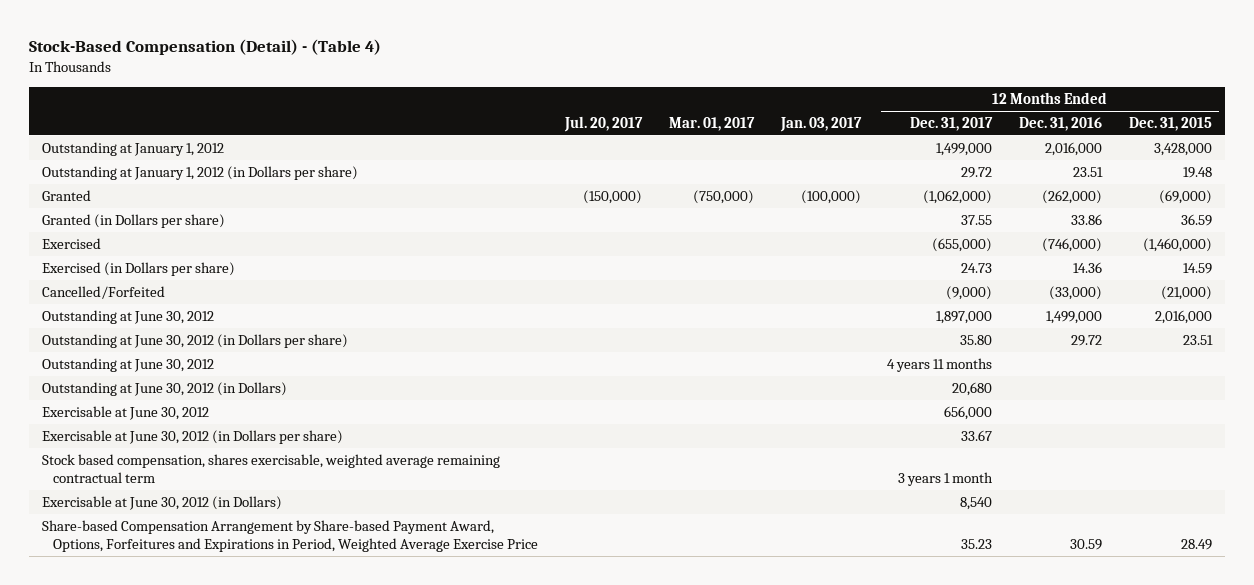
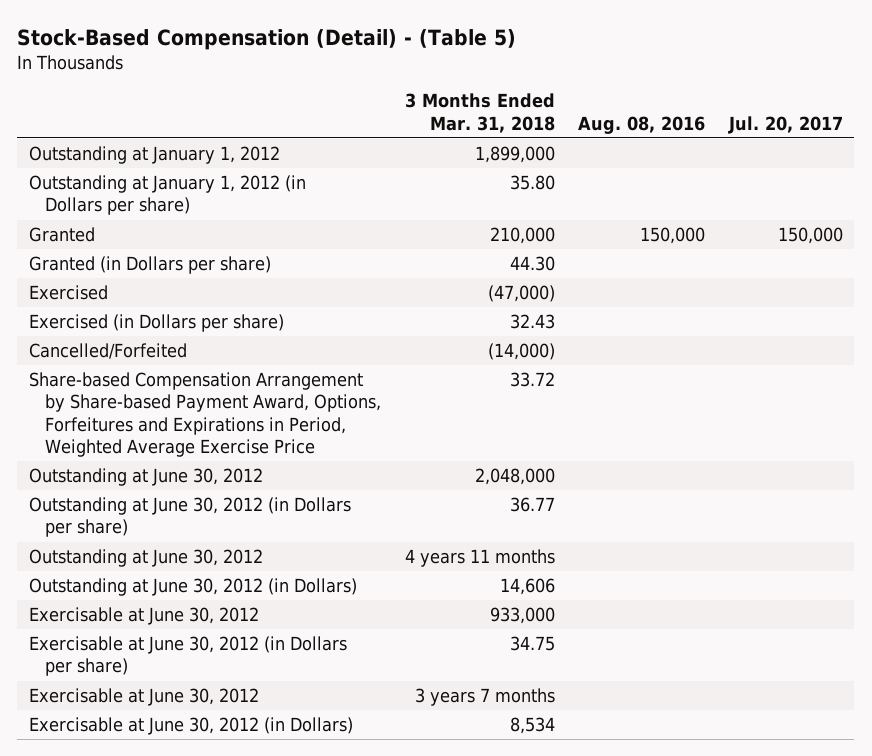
- Stock-Based Compensation (Detail) - (Table 4)
+ Stock-Based Compensation (Detail) - (Table 5)
- | Jul. 20, 2017 | Mar. 01, 2017 | Jan. 03, 2017 | 12 Months Ended Dec. 31, 2017 | 12 Months Ended Dec. 31, 2016 | 12 Months Ended Dec. 31, 2015
+ | 3 Months Ended Mar. 31, 2018 | Aug. 08, 2016 | Jul. 20, 2017
- Granted | (150,000) | (750,000) | (100,000) | (1,062,000) | (262,000) | (69,000)
+ Granted | 210,000 | 150,000 | 150,000
moved up: Share-based Compensation Arrangement by Share-based Payment Award, Options, Forfeitures and Expirations in Period, Weighted Average Exercise Price | 33.72 | |
- Stock based compensation, shares exercisable, weighted average remaining contractual term | | | | 3 years 1 month | |
+ Exercisable at June 30, 2012 | 3 years 7 months | |

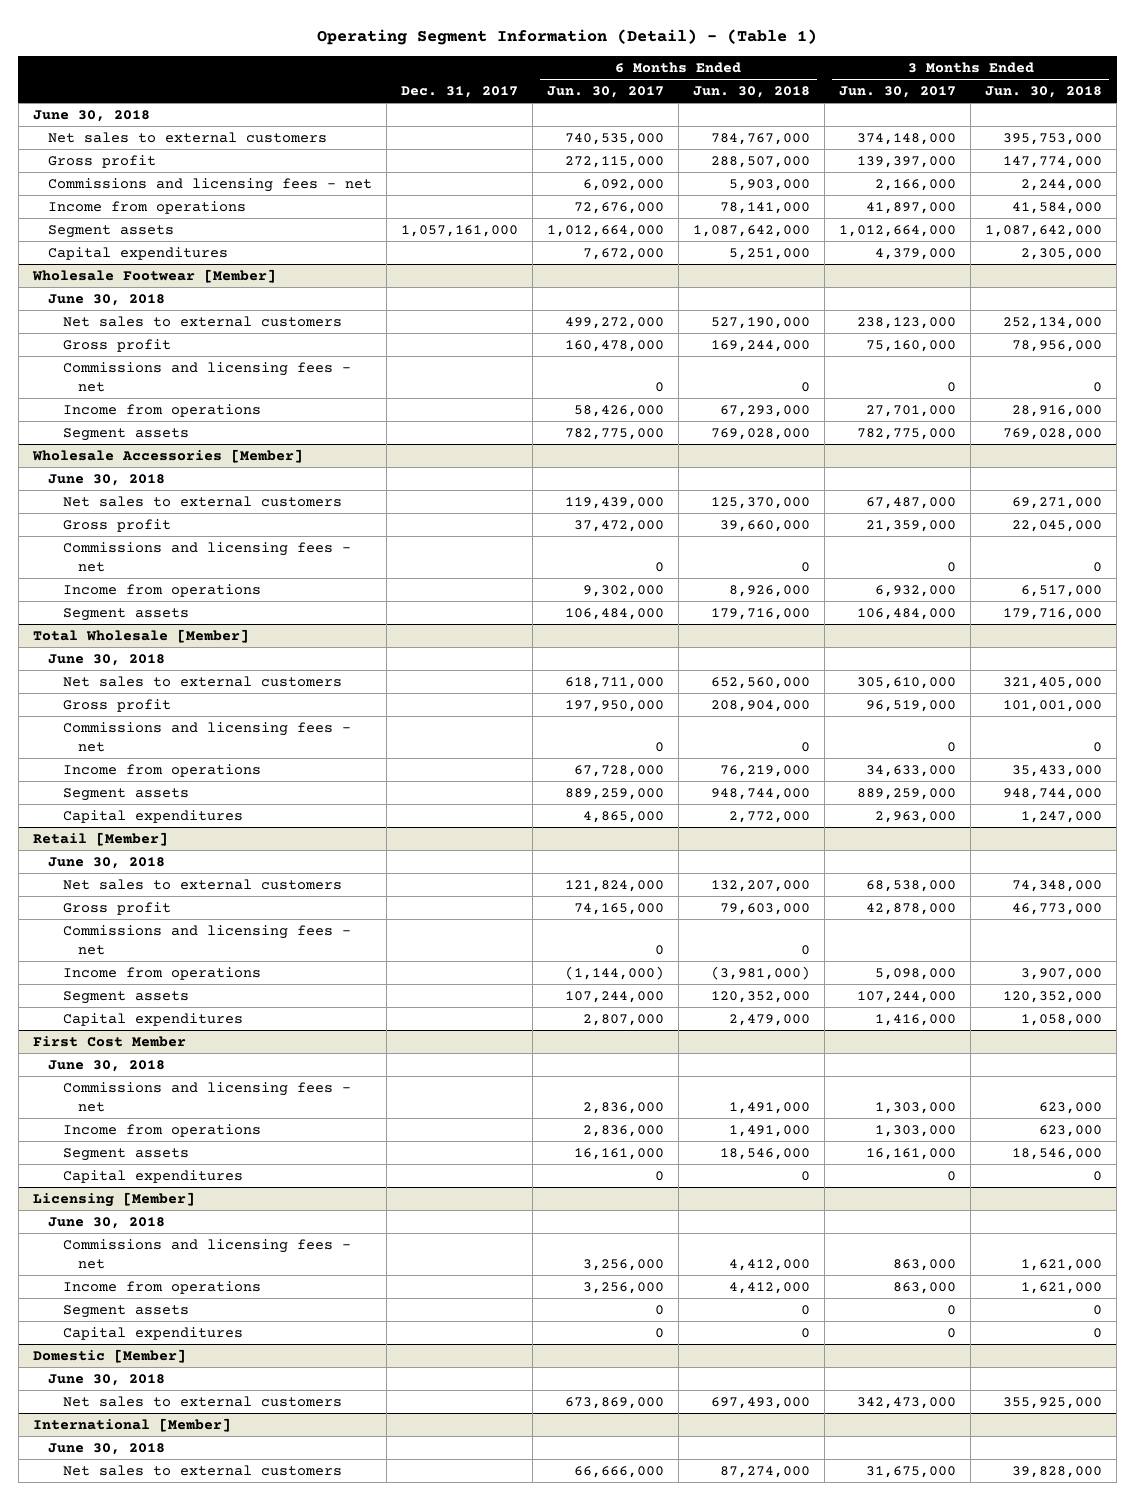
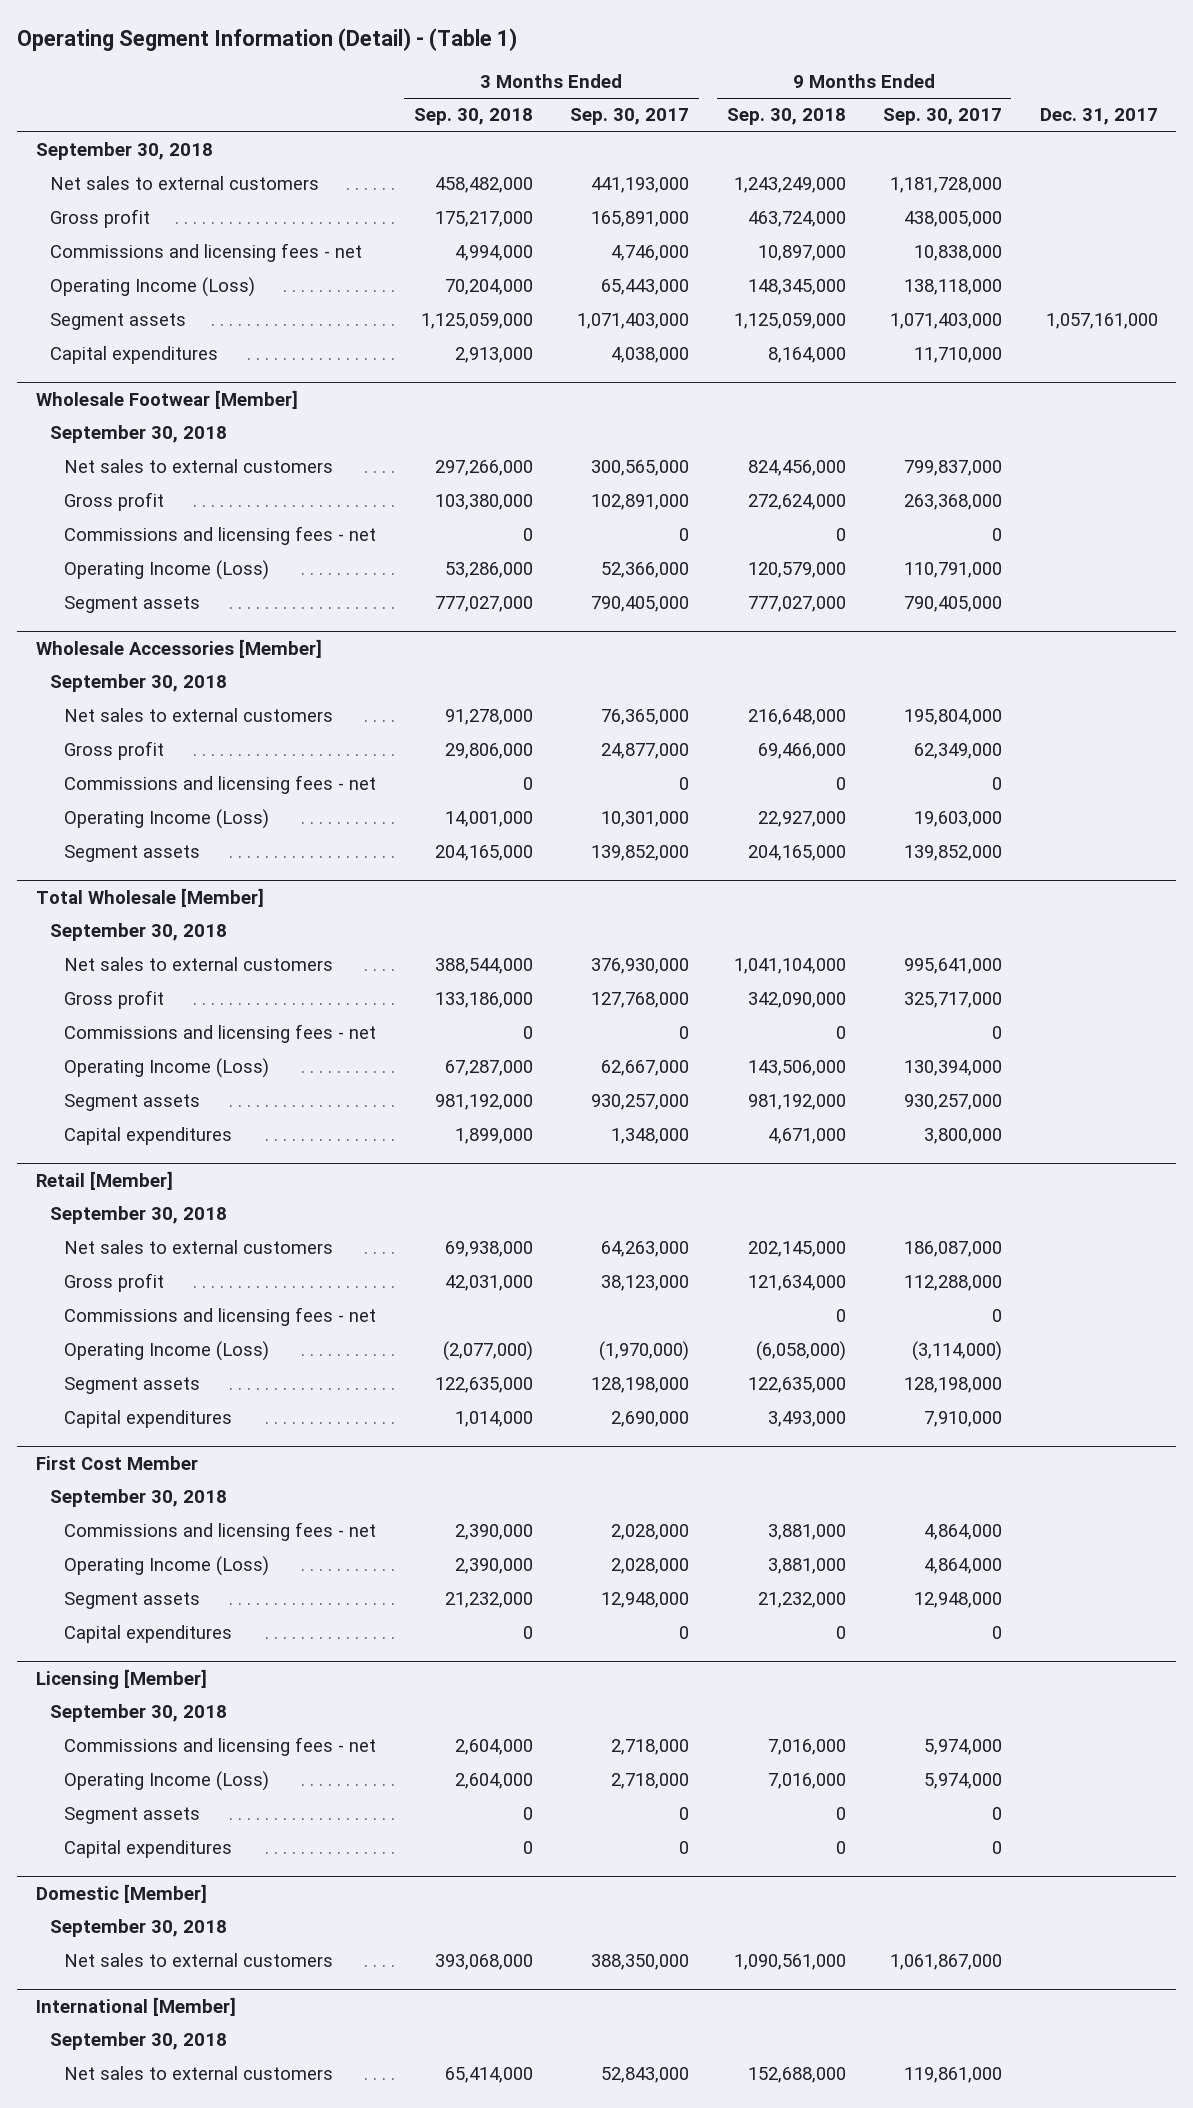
- | Dec. 31, 2017 | 6 Months Ended Jun. 30, 2017 | 6 Months Ended Jun. 30, 2018 | 3 Months Ended Jun. 30, 2017 | 3 Months Ended Jun. 30, 2018
+ | 3 Months Ended Sep. 30, 2018 | 3 Months Ended Sep. 30, 2017 | 9 Months Ended Sep. 30, 2018 | 9 Months Ended Sep. 30, 2017 | Dec. 31, 2017
- June 30, 2018
+ September 30, 2018
- Income from operations | | 72,676,000 | 78,141,000 | 41,897,000 | 41,584,000
+ Operating Income (Loss) | 70,204,000 | 65,443,000 | 148,345,000 | 138,118,000 |
@ Wholesale Footwear [Member]
- June 30, 2018
+ September 30, 2018
- Income from operations | | 58,426,000 | 67,293,000 | 27,701,000 | 28,916,000
+ Operating Income (Loss) | 53,286,000 | 52,366,000 | 120,579,000 | 110,791,000 |
@ Wholesale Accessories [Member]
- June 30, 2018
+ September 30, 2018
- Income from operations | | 9,302,000 | 8,926,000 | 6,932,000 | 6,517,000
+ Operating Income (Loss) | 14,001,000 | 10,301,000 | 22,927,000 | 19,603,000 |
@ Total Wholesale [Member]
- June 30, 2018
+ September 30, 2018
- Income from operations | | 67,728,000 | 76,219,000 | 34,633,000 | 35,433,000
+ Operating Income (Loss) | 67,287,000 | 62,667,000 | 143,506,000 | 130,394,000 |
@ Retail [Member]
- June 30, 2018
+ September 30, 2018
- Income from operations | | (1,144,000) | (3,981,000) | 5,098,000 | 3,907,000
+ Operating Income (Loss) | (2,077,000) | (1,970,000) | (6,058,000) | (3,114,000) |
@ First Cost Member
- June 30, 2018
+ September 30, 2018
- Income from operations | | 2,836,000 | 1,491,000 | 1,303,000 | 623,000
+ Operating Income (Loss) | 2,390,000 | 2,028,000 | 3,881,000 | 4,864,000 |
@ Licensing [Member]
- June 30, 2018
+ September 30, 2018
- Income from operations | | 3,256,000 | 4,412,000 | 863,000 | 1,621,000
+ Operating Income (Loss) | 2,604,000 | 2,718,000 | 7,016,000 | 5,974,000 |
@ Domestic [Member]
- June 30, 2018
+ September 30, 2018
@ International [Member]
- June 30, 2018
+ September 30, 2018

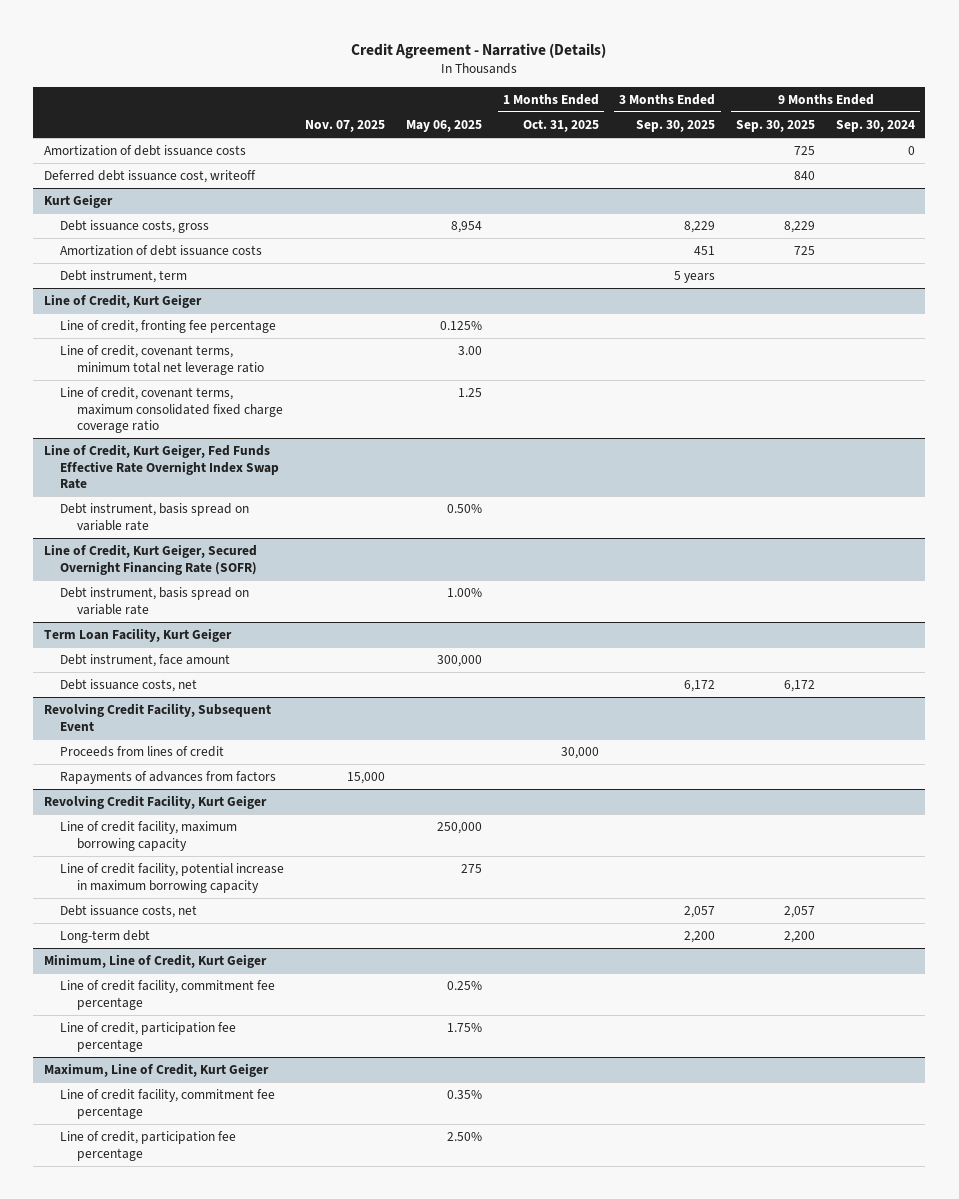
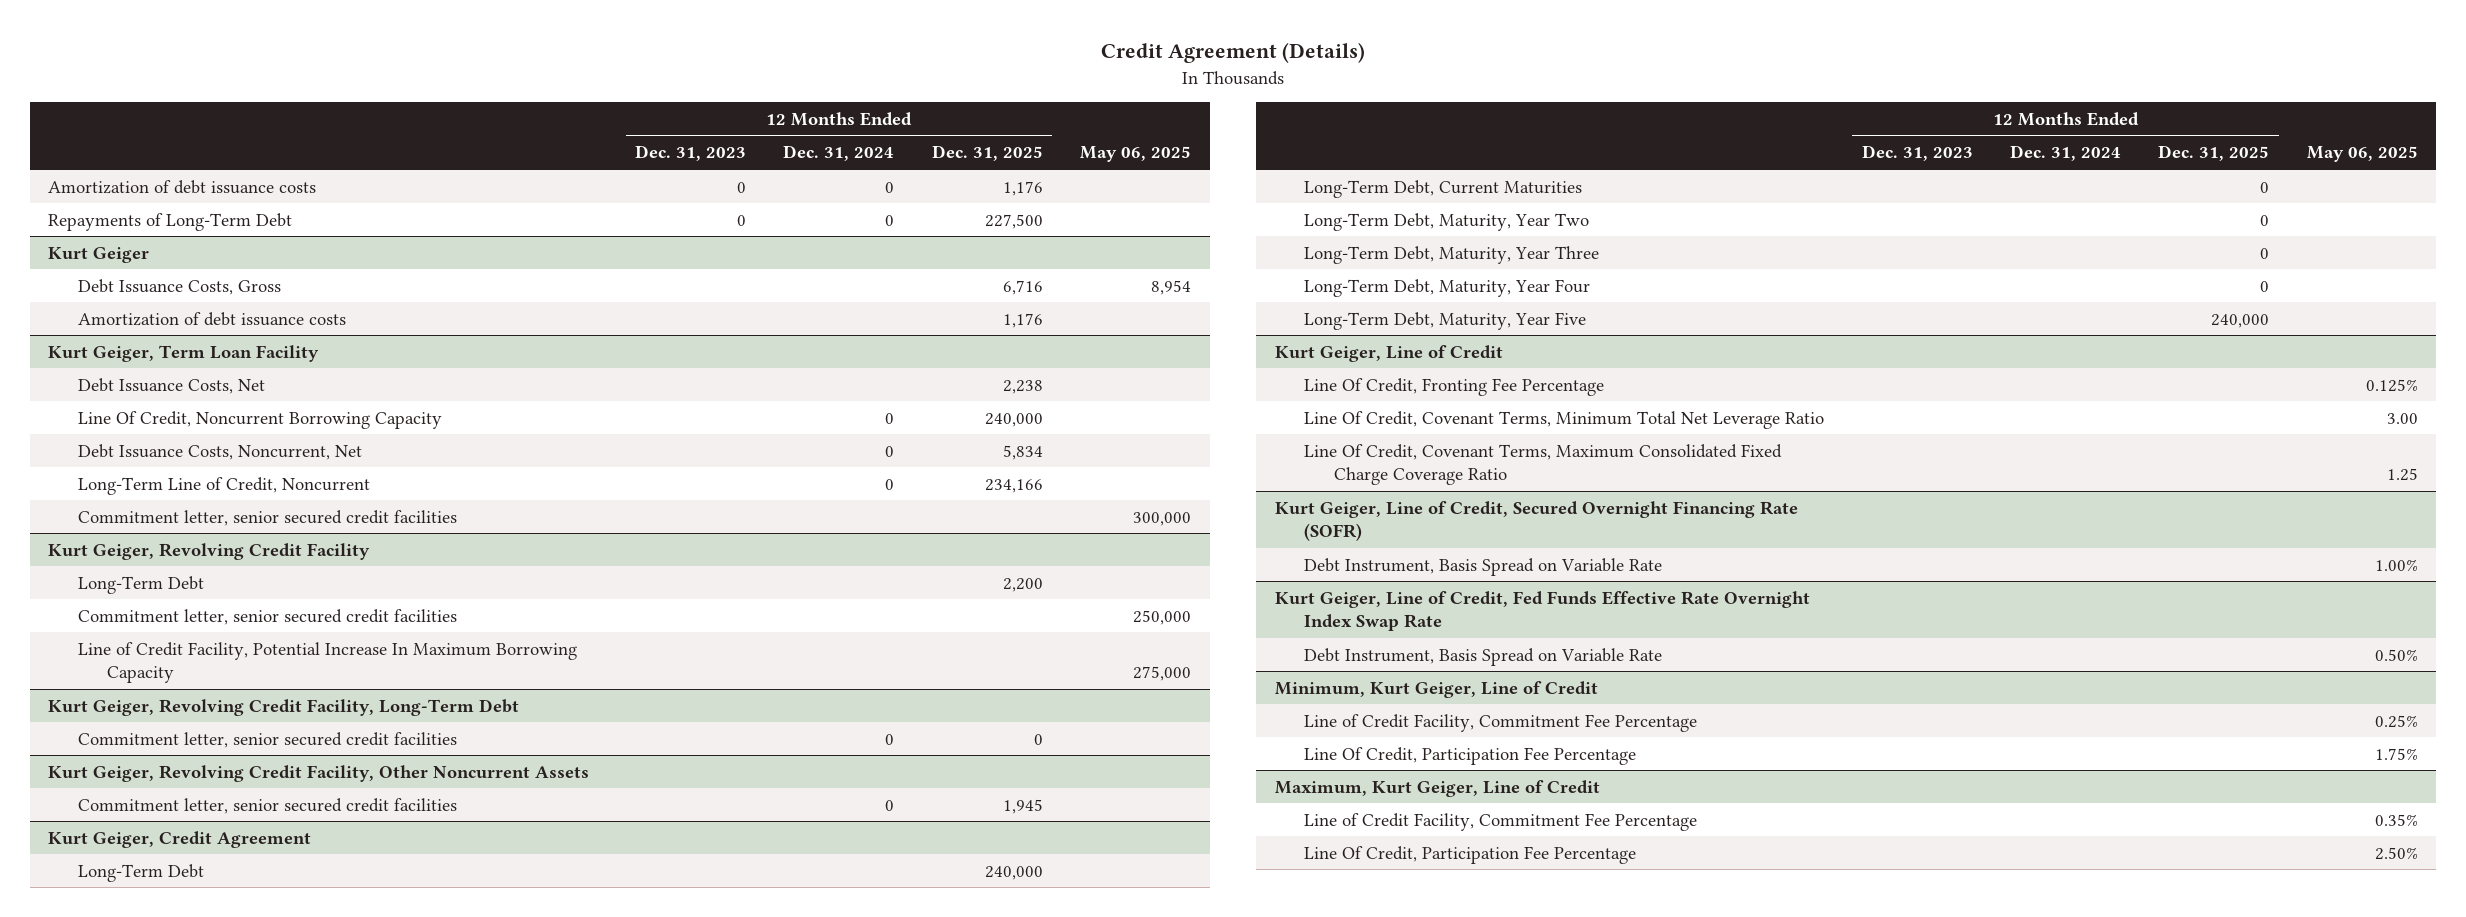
- Credit Agreement - Narrative (Details)
+ Credit Agreement (Details)
- | Nov. 07, 2025 | May 06, 2025 | 1 Months Ended Oct. 31, 2025 | 3 Months Ended Sep. 30, 2025 | 9 Months Ended Sep. 30, 2025 | 9 Months Ended Sep. 30, 2024
+ | 12 Months Ended Dec. 31, 2023 | 12 Months Ended Dec. 31, 2024 | 12 Months Ended Dec. 31, 2025 | May 06, 2025
- Deferred debt issuance cost, writeoff | | | | | 840 |
+ Repayments of Long-Term Debt | 0 | 0 | 227,500 |
@ Kurt Geiger
- Debt issuance costs, gross | | 8,954 | | 8,229 | 8,229 |
+ Debt Issuance Costs, Gross | | | 6,716 | 8,954
- Debt instrument, term | | | | 5 years | |
- Line of Credit, Kurt Geiger
- Line of credit, fronting fee percentage | | 0.125% | | | |
- Line of credit, covenant terms, minimum total net leverage ratio | | 3.00 | | | |
- Line of credit, covenant terms, maximum consolidated fixed charge coverage ratio | | 1.25 | | | |
- Line of Credit, Kurt Geiger, Fed Funds Effective Rate Overnight Index Swap Rate
- Debt instrument, basis spread on variable rate | | 0.50% | | | |
- Line of Credit, Kurt Geiger, Secured Overnight Financing Rate (SOFR)
- Debt instrument, basis spread on variable rate | | 1.00% | | | |
- Term Loan Facility, Kurt Geiger
- Debt instrument, face amount | | 300,000 | | | |
- Debt issuance costs, net | | | | 6,172 | 6,172 |
- Revolving Credit Facility, Subsequent Event
- Proceeds from lines of credit | | | 30,000 | | |
- Rapayments of advances from factors | 15,000 | | | | |
- Revolving Credit Facility, Kurt Geiger
- Line of credit facility, maximum borrowing capacity | | 250,000 | | | |
- Line of credit facility, potential increase in maximum borrowing capacity | | 275 | | | |
- Debt issuance costs, net | | | | 2,057 | 2,057 |
- Long-term debt | | | | 2,200 | 2,200 |
- Minimum, Line of Credit, Kurt Geiger
- Line of credit facility, commitment fee percentage | | 0.25% | | | |
- Line of credit, participation fee percentage | | 1.75% | | | |
- Maximum, Line of Credit, Kurt Geiger
- Line of credit facility, commitment fee percentage | | 0.35% | | | |
- Line of credit, participation fee percentage | | 2.50% | | | |
+ Kurt Geiger, Term Loan Facility
+ Debt Issuance Costs, Net | | | 2,238 |
+ Line Of Credit, Noncurrent Borrowing Capacity | | 0 | 240,000 |
+ Debt Issuance Costs, Noncurrent, Net | | 0 | 5,834 |
+ Long-Term Line of Credit, Noncurrent | | 0 | 234,166 |
+ Commitment letter, senior secured credit facilities | | | | 300,000
+ Kurt Geiger, Revolving Credit Facility
+ Long-Term Debt | | | 2,200 |
+ Commitment letter, senior secured credit facilities | | | | 250,000
+ Line of Credit Facility, Potential Increase In Maximum Borrowing Capacity | | | | 275,000
+ Kurt Geiger, Revolving Credit Facility, Long-Term Debt
+ Commitment letter, senior secured credit facilities | | 0 | 0 |
+ Kurt Geiger, Revolving Credit Facility, Other Noncurrent Assets
+ Commitment letter, senior secured credit facilities | | 0 | 1,945 |
+ Kurt Geiger, Credit Agreement
+ Long-Term Debt | | | 240,000 |
+ Long-Term Debt, Current Maturities | | | 0 |
+ Long-Term Debt, Maturity, Year Two | | | 0 |
+ Long-Term Debt, Maturity, Year Three | | | 0 |
+ Long-Term Debt, Maturity, Year Four | | | 0 |
+ Long-Term Debt, Maturity, Year Five | | | 240,000 |
+ Kurt Geiger, Line of Credit
+ Line Of Credit, Fronting Fee Percentage | | | | 0.125%
+ Line Of Credit, Covenant Terms, Minimum Total Net Leverage Ratio | | | | 3.00
+ Line Of Credit, Covenant Terms, Maximum Consolidated Fixed Charge Coverage Ratio | | | | 1.25
+ Kurt Geiger, Line of Credit, Secured Overnight Financing Rate (SOFR)
+ Debt Instrument, Basis Spread on Variable Rate | | | | 1.00%
+ Kurt Geiger, Line of Credit, Fed Funds Effective Rate Overnight Index Swap Rate
+ Debt Instrument, Basis Spread on Variable Rate | | | | 0.50%
+ Minimum, Kurt Geiger, Line of Credit
+ Line of Credit Facility, Commitment Fee Percentage | | | | 0.25%
+ Line Of Credit, Participation Fee Percentage | | | | 1.75%
+ Maximum, Kurt Geiger, Line of Credit
+ Line of Credit Facility, Commitment Fee Percentage | | | | 0.35%
+ Line Of Credit, Participation Fee Percentage | | | | 2.50%

